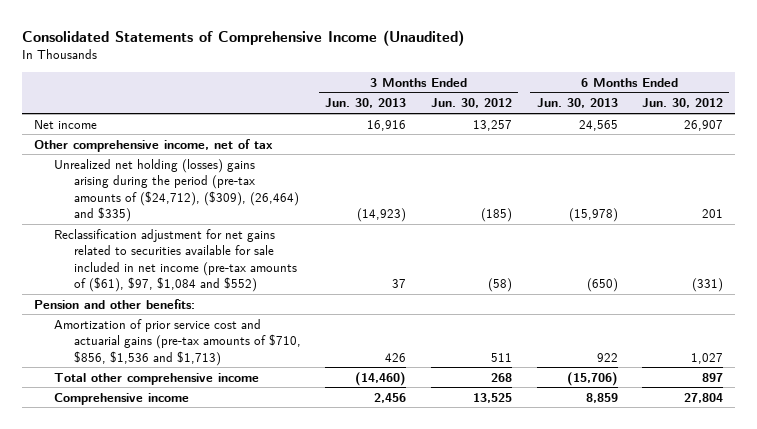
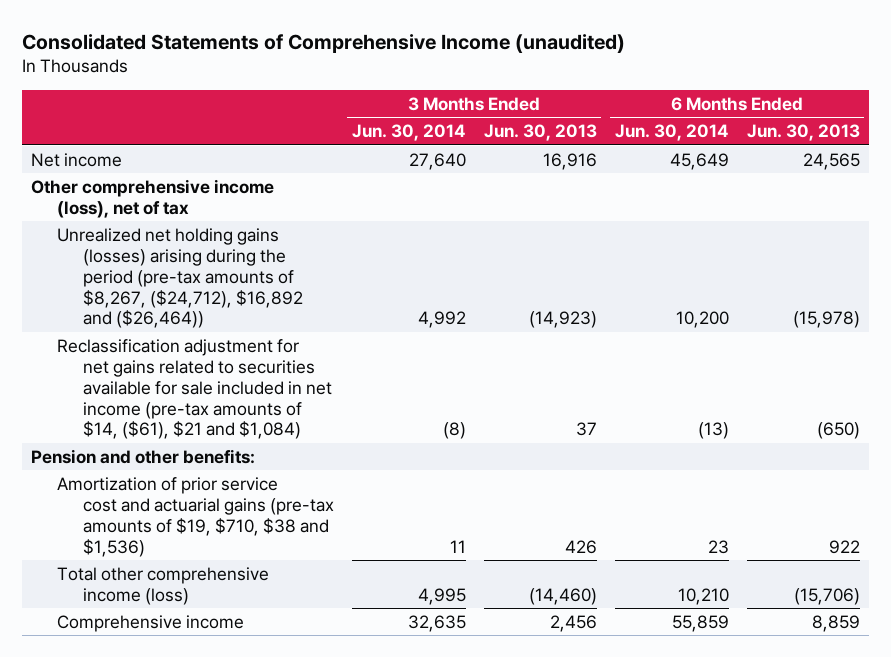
- Consolidated Statements of Comprehensive Income (Unaudited)
+ Consolidated Statements of Comprehensive Income (unaudited)
- | 3 Months Ended Jun. 30, 2013 | 3 Months Ended Jun. 30, 2012 | 6 Months Ended Jun. 30, 2013 | 6 Months Ended Jun. 30, 2012
+ | 3 Months Ended Jun. 30, 2014 | 3 Months Ended Jun. 30, 2013 | 6 Months Ended Jun. 30, 2014 | 6 Months Ended Jun. 30, 2013
- Other comprehensive income, net of tax
- Unrealized net holding (losses) gains arising during the period (pre-tax amounts of ($24,712), ($309), (26,464) and $335) | (14,923) | (185) | (15,978) | 201
- Reclassification adjustment for net gains related to securities available for sale included in net income (pre-tax amounts of ($61), $97, $1,084 and $552) | 37 | (58) | (650) | (331)
+ Other comprehensive income (loss), net of tax
+ Unrealized net holding gains (losses) arising during the period (pre-tax amounts of $8,267, ($24,712), $16,892 and ($26,464)) | 4,992 | (14,923) | 10,200 | (15,978)
+ Reclassification adjustment for net gains related to securities available for sale included in net income (pre-tax amounts of $14, ($61), $21 and $1,084) | (8) | 37 | (13) | (650)
- Amortization of prior service cost and actuarial gains (pre-tax amounts of $710, $856, $1,536 and $1,713) | 426 | 511 | 922 | 1,027
- Total other comprehensive income | (14,460) | 268 | (15,706) | 897
+ Amortization of prior service cost and actuarial gains (pre-tax amounts of $19, $710, $38 and $1,536) | 11 | 426 | 23 | 922
+ Total other comprehensive income (loss) | 4,995 | (14,460) | 10,210 | (15,706)

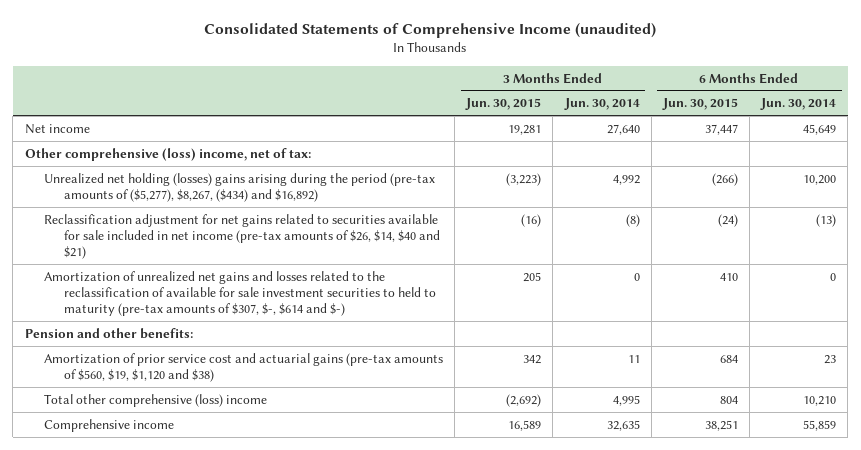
- | 3 Months Ended Jun. 30, 2014 | 3 Months Ended Jun. 30, 2013 | 6 Months Ended Jun. 30, 2014 | 6 Months Ended Jun. 30, 2013
+ | 3 Months Ended Jun. 30, 2015 | 3 Months Ended Jun. 30, 2014 | 6 Months Ended Jun. 30, 2015 | 6 Months Ended Jun. 30, 2014
- Other comprehensive income (loss), net of tax
- Unrealized net holding gains (losses) arising during the period (pre-tax amounts of $8,267, ($24,712), $16,892 and ($26,464)) | 4,992 | (14,923) | 10,200 | (15,978)
- Reclassification adjustment for net gains related to securities available for sale included in net income (pre-tax amounts of $14, ($61), $21 and $1,084) | (8) | 37 | (13) | (650)
+ Other comprehensive (loss) income, net of tax:
+ Unrealized net holding (losses) gains arising during the period (pre-tax amounts of ($5,277), $8,267, ($434) and $16,892) | (3,223) | 4,992 | (266) | 10,200
+ Reclassification adjustment for net gains related to securities available for sale included in net income (pre-tax amounts of $26, $14, $40 and $21) | (16) | (8) | (24) | (13)
+ Amortization of unrealized net gains and losses related to the reclassification of available for sale investment securities to held to maturity (pre-tax amounts of $307, $-, $614 and $-) | 205 | 0 | 410 | 0
- Amortization of prior service cost and actuarial gains (pre-tax amounts of $19, $710, $38 and $1,536) | 11 | 426 | 23 | 922
- Total other comprehensive income (loss) | 4,995 | (14,460) | 10,210 | (15,706)
+ Amortization of prior service cost and actuarial gains (pre-tax amounts of $560, $19, $1,120 and $38) | 342 | 11 | 684 | 23
+ Total other comprehensive (loss) income | (2,692) | 4,995 | 804 | 10,210

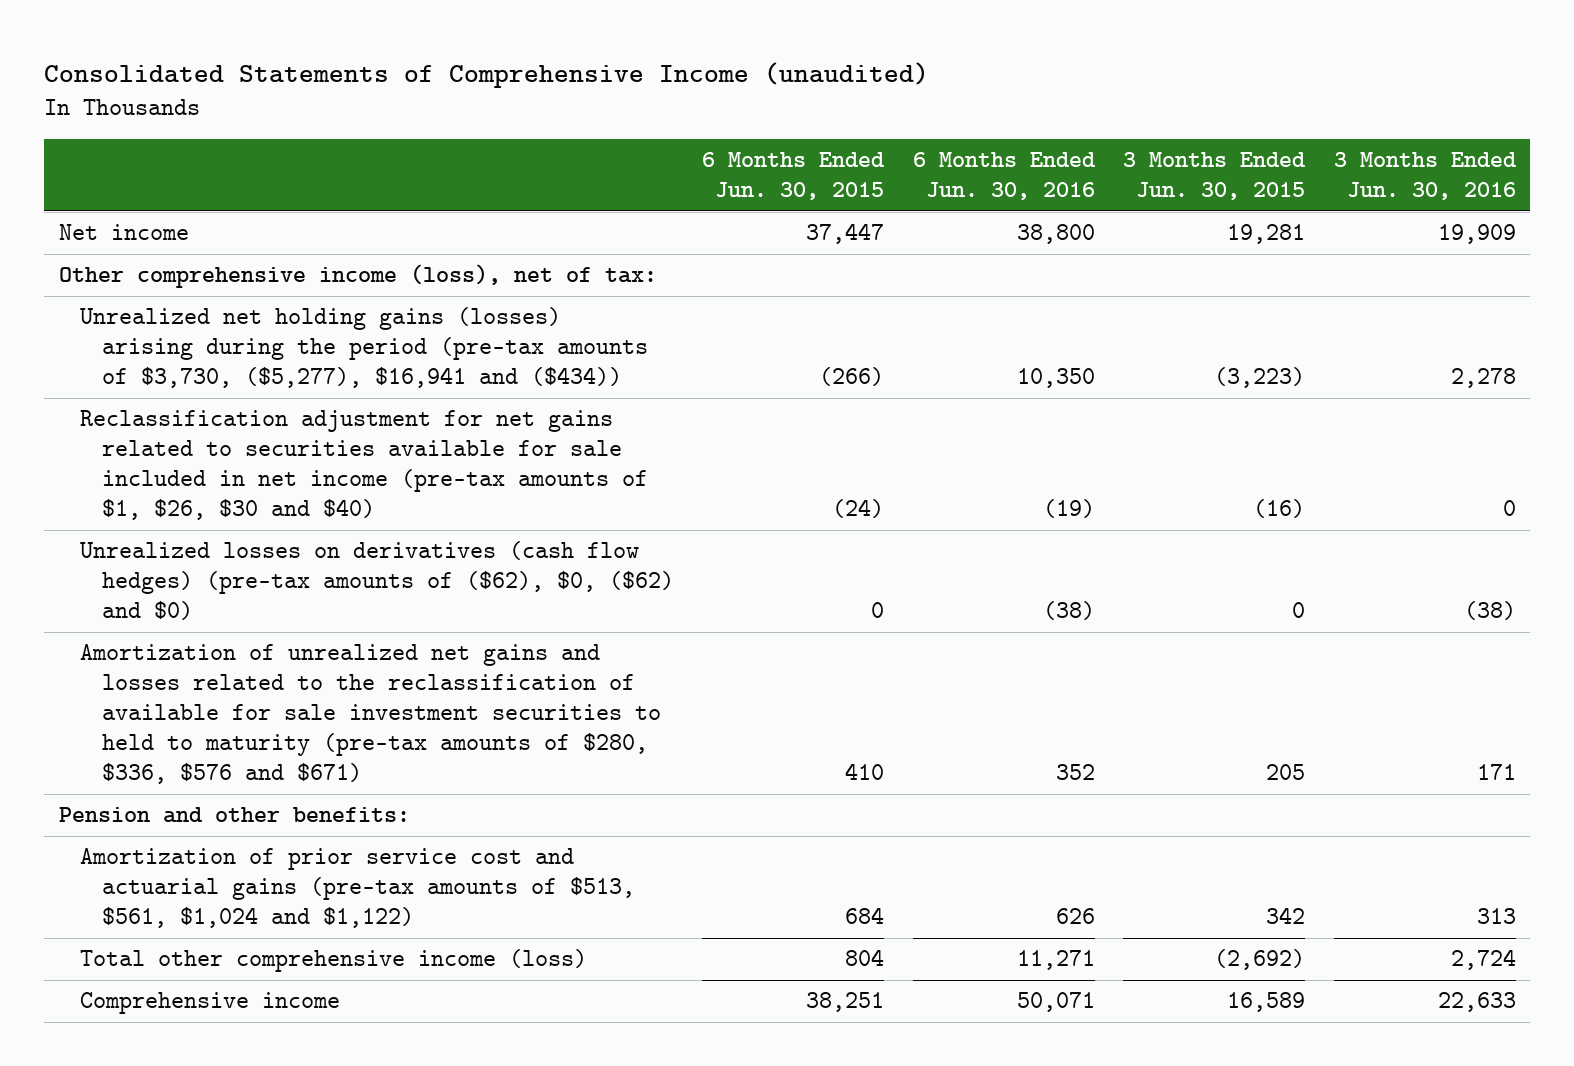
- | 3 Months Ended Jun. 30, 2015 | 3 Months Ended Jun. 30, 2014 | 6 Months Ended Jun. 30, 2015 | 6 Months Ended Jun. 30, 2014
+ | 6 Months Ended Jun. 30, 2015 | 6 Months Ended Jun. 30, 2016 | 3 Months Ended Jun. 30, 2015 | 3 Months Ended Jun. 30, 2016
- Other comprehensive (loss) income, net of tax:
- Unrealized net holding (losses) gains arising during the period (pre-tax amounts of ($5,277), $8,267, ($434) and $16,892) | (3,223) | 4,992 | (266) | 10,200
- Reclassification adjustment for net gains related to securities available for sale included in net income (pre-tax amounts of $26, $14, $40 and $21) | (16) | (8) | (24) | (13)
- Amortization of unrealized net gains and losses related to the reclassification of available for sale investment securities to held to maturity (pre-tax amounts of $307, $-, $614 and $-) | 205 | 0 | 410 | 0
+ Other comprehensive income (loss), net of tax:
+ Unrealized net holding gains (losses) arising during the period (pre-tax amounts of $3,730, ($5,277), $16,941 and ($434)) | (266) | 10,350 | (3,223) | 2,278
+ Reclassification adjustment for net gains related to securities available for sale included in net income (pre-tax amounts of $1, $26, $30 and $40) | (24) | (19) | (16) | 0
+ Unrealized losses on derivatives (cash flow hedges) (pre-tax amounts of ($62), $0, ($62) and $0) | 0 | (38) | 0 | (38)
+ Amortization of unrealized net gains and losses related to the reclassification of available for sale investment securities to held to maturity (pre-tax amounts of $280, $336, $576 and $671) | 410 | 352 | 205 | 171
- Amortization of prior service cost and actuarial gains (pre-tax amounts of $560, $19, $1,120 and $38) | 342 | 11 | 684 | 23
- Total other comprehensive (loss) income | (2,692) | 4,995 | 804 | 10,210
+ Amortization of prior service cost and actuarial gains (pre-tax amounts of $513, $561, $1,024 and $1,122) | 684 | 626 | 342 | 313
+ Total other comprehensive income (loss) | 804 | 11,271 | (2,692) | 2,724

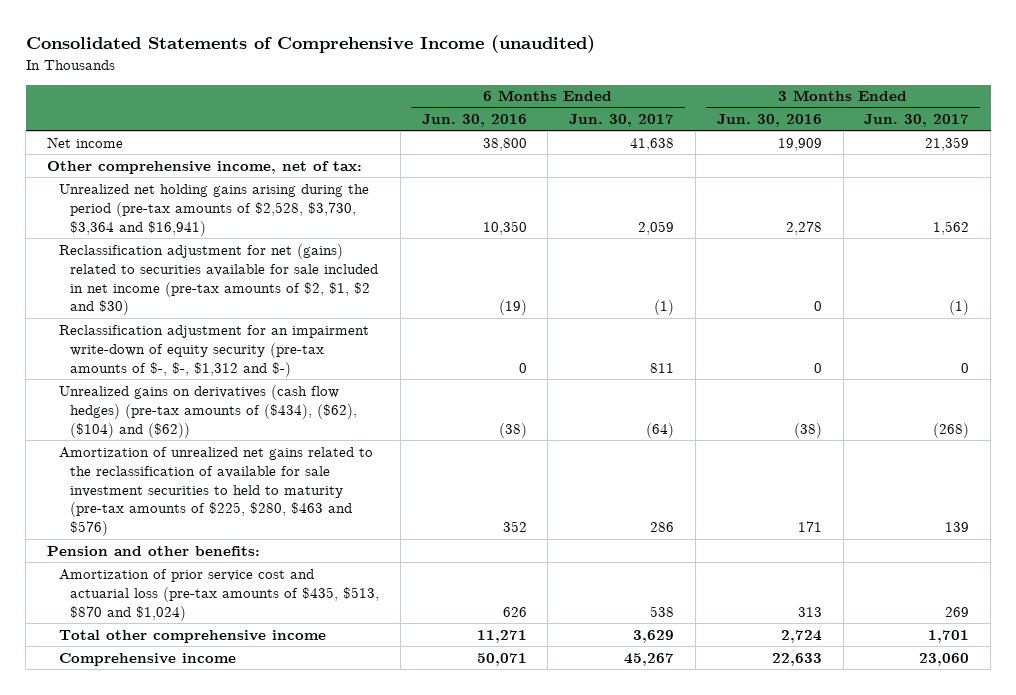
- | 6 Months Ended Jun. 30, 2015 | 6 Months Ended Jun. 30, 2016 | 3 Months Ended Jun. 30, 2015 | 3 Months Ended Jun. 30, 2016
+ | 6 Months Ended Jun. 30, 2016 | 6 Months Ended Jun. 30, 2017 | 3 Months Ended Jun. 30, 2016 | 3 Months Ended Jun. 30, 2017
- Other comprehensive income (loss), net of tax:
- Unrealized net holding gains (losses) arising during the period (pre-tax amounts of $3,730, ($5,277), $16,941 and ($434)) | (266) | 10,350 | (3,223) | 2,278
- Reclassification adjustment for net gains related to securities available for sale included in net income (pre-tax amounts of $1, $26, $30 and $40) | (24) | (19) | (16) | 0
- Unrealized losses on derivatives (cash flow hedges) (pre-tax amounts of ($62), $0, ($62) and $0) | 0 | (38) | 0 | (38)
- Amortization of unrealized net gains and losses related to the reclassification of available for sale investment securities to held to maturity (pre-tax amounts of $280, $336, $576 and $671) | 410 | 352 | 205 | 171
+ Other comprehensive income, net of tax:
+ Unrealized net holding gains arising during the period (pre-tax amounts of $2,528, $3,730, $3,364 and $16,941) | 10,350 | 2,059 | 2,278 | 1,562
+ Reclassification adjustment for net (gains) related to securities available for sale included in net income (pre-tax amounts of $2, $1, $2 and $30) | (19) | (1) | 0 | (1)
+ Reclassification adjustment for an impairment write-down of equity security (pre-tax amounts of $-, $-, $1,312 and $-) | 0 | 811 | 0 | 0
+ Unrealized gains on derivatives (cash flow hedges) (pre-tax amounts of ($434), ($62), ($104) and ($62)) | (38) | (64) | (38) | (268)
+ Amortization of unrealized net gains related to the reclassification of available for sale investment securities to held to maturity (pre-tax amounts of $225, $280, $463 and $576) | 352 | 286 | 171 | 139
- Amortization of prior service cost and actuarial gains (pre-tax amounts of $513, $561, $1,024 and $1,122) | 684 | 626 | 342 | 313
- Total other comprehensive income (loss) | 804 | 11,271 | (2,692) | 2,724
+ Amortization of prior service cost and actuarial loss (pre-tax amounts of $435, $513, $870 and $1,024) | 626 | 538 | 313 | 269
+ Total other comprehensive income | 11,271 | 3,629 | 2,724 | 1,701

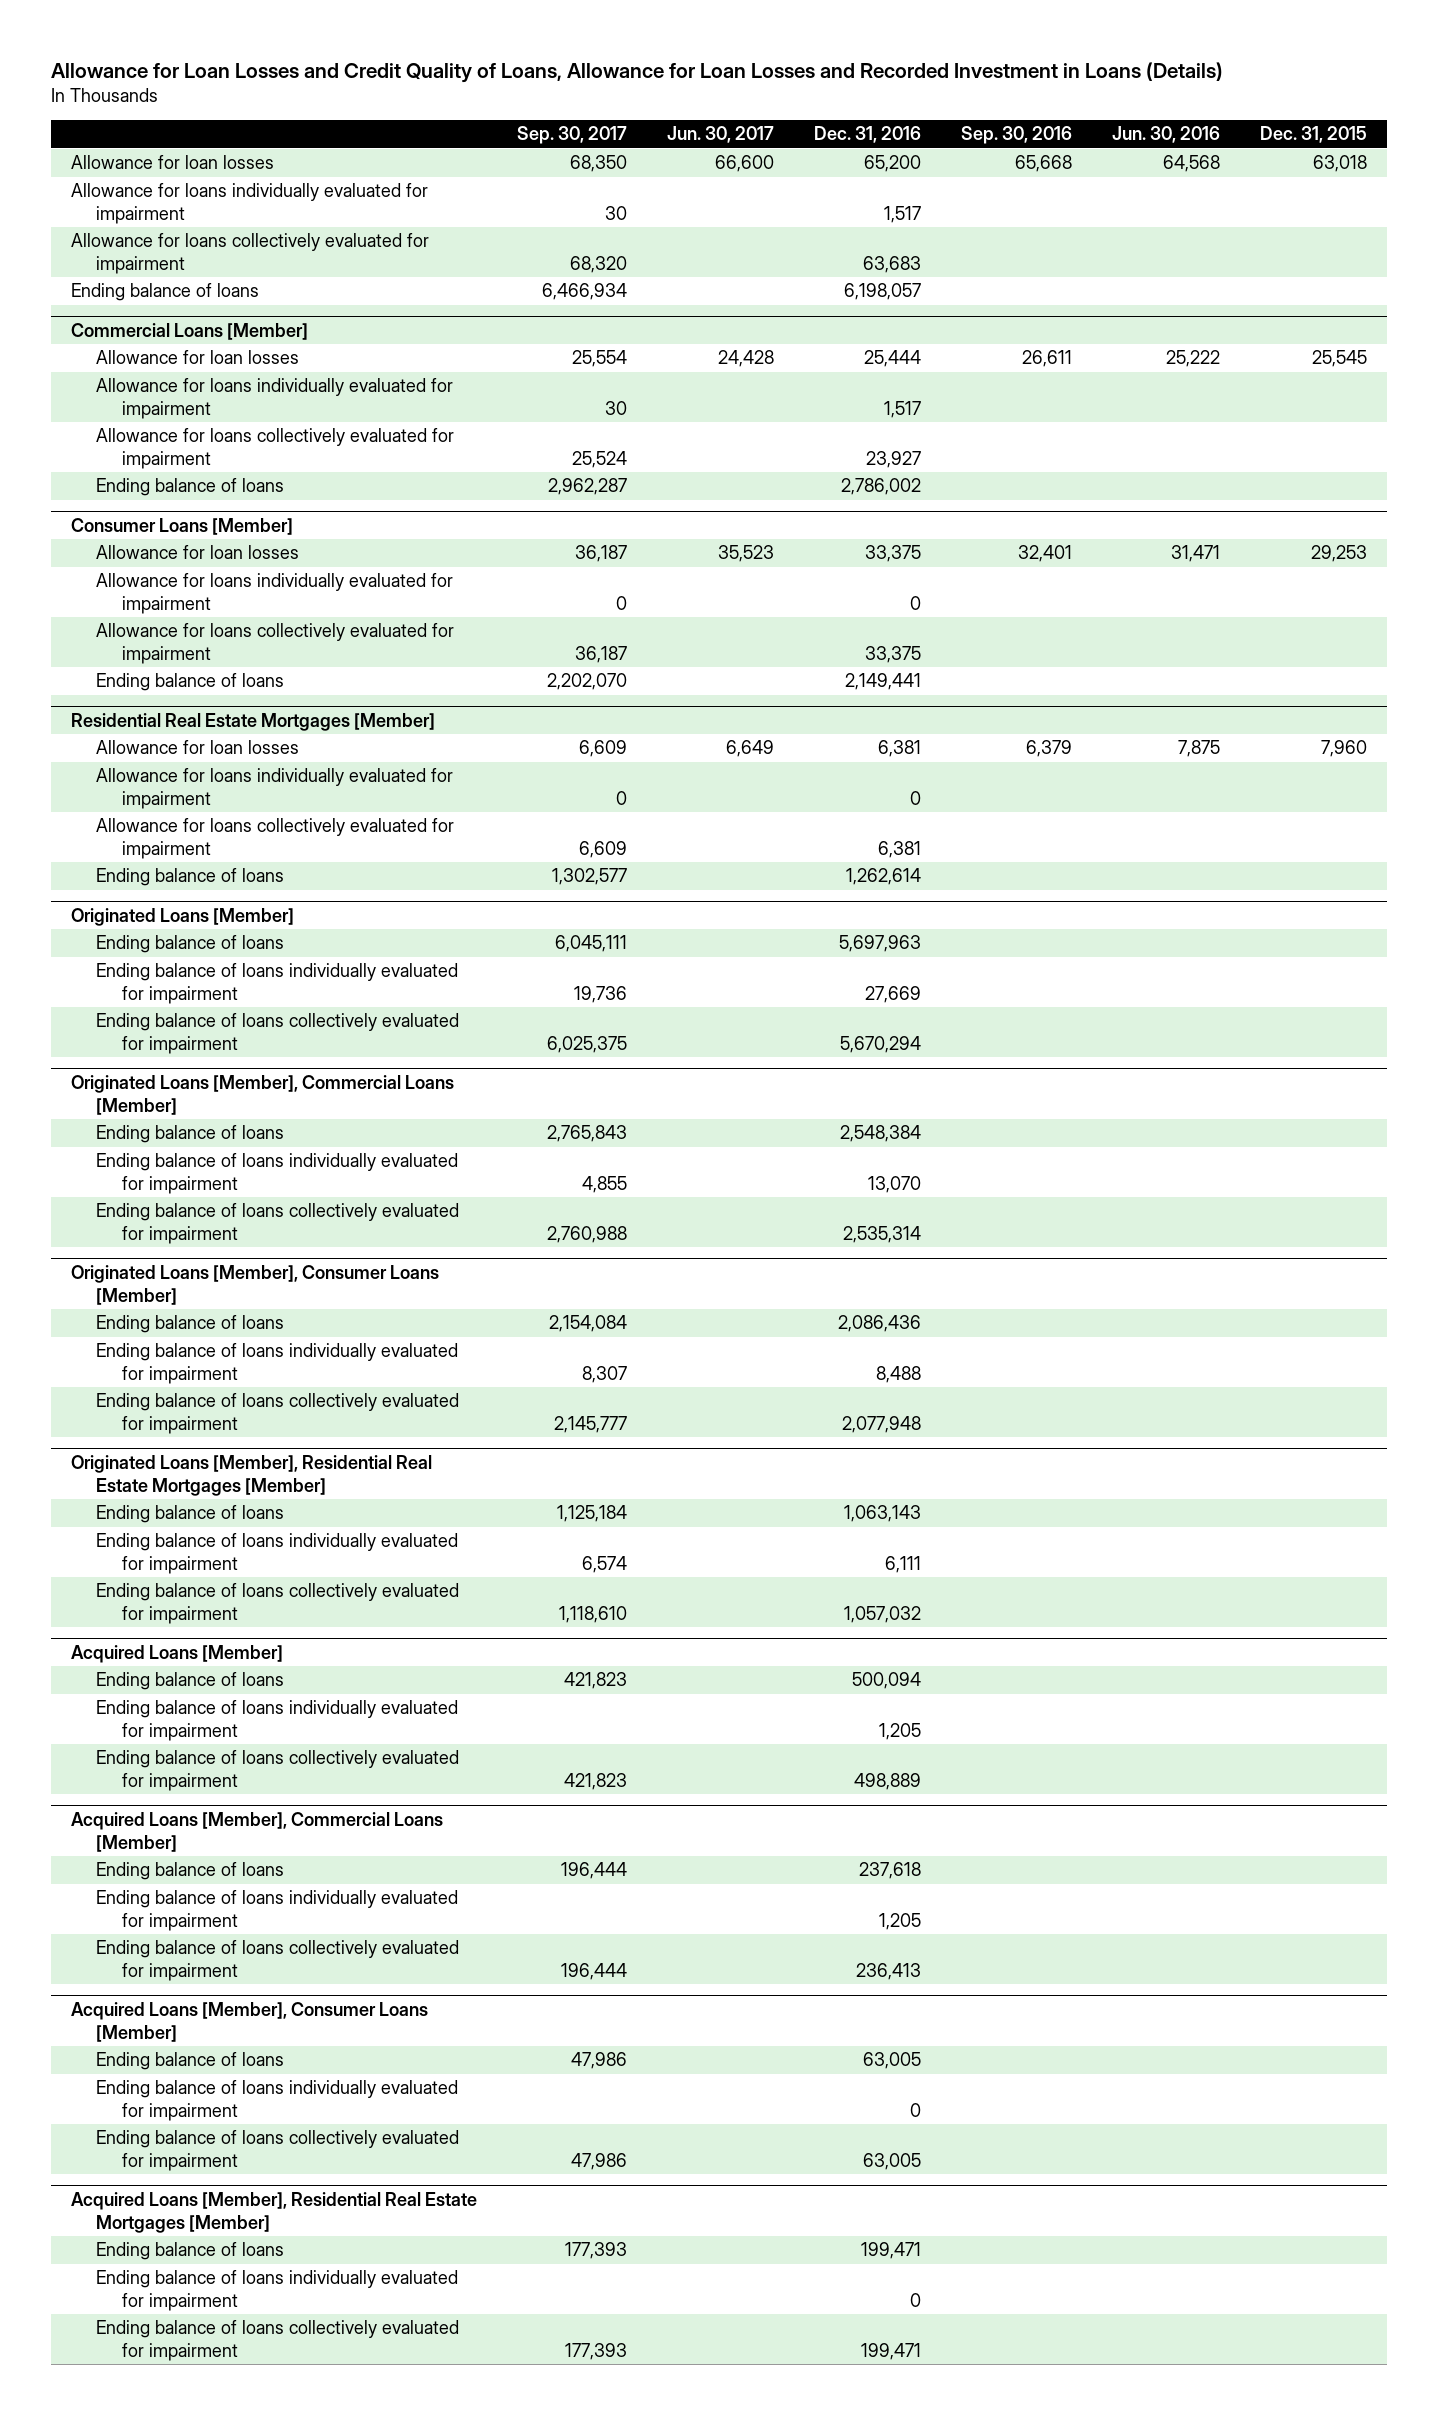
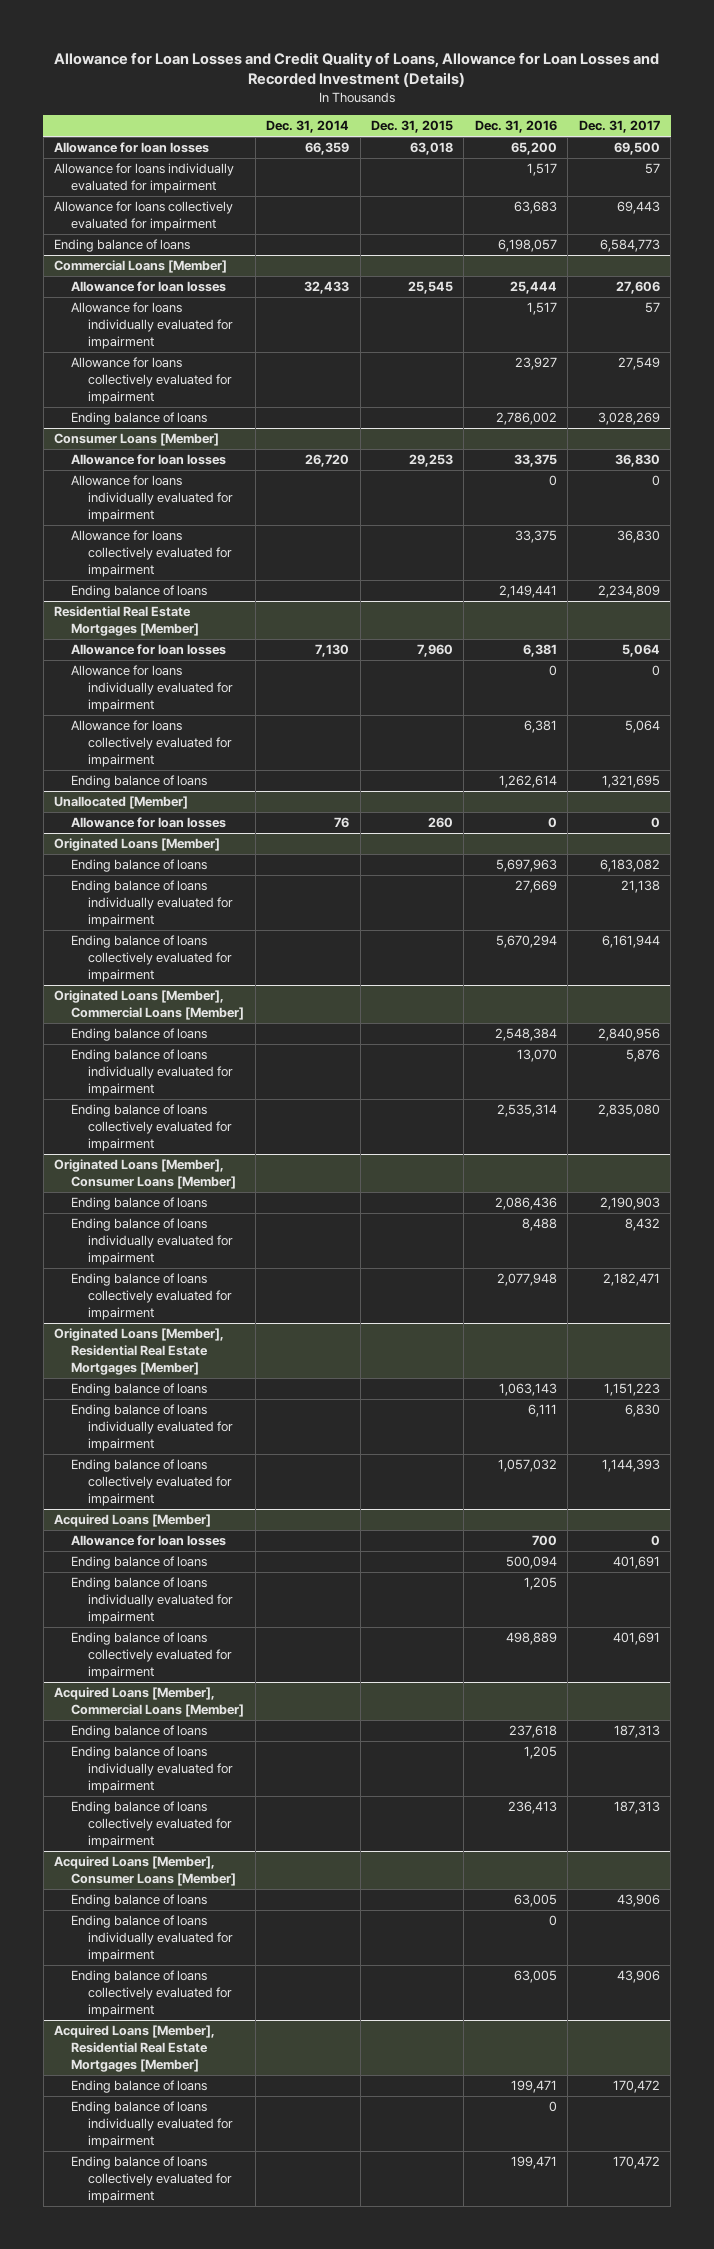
- Allowance for Loan Losses and Credit Quality of Loans, Allowance for Loan Losses and Recorded Investment in Loans (Details)
+ Allowance for Loan Losses and Credit Quality of Loans, Allowance for Loan Losses and Recorded Investment (Details)
- | Sep. 30, 2017 | Jun. 30, 2017 | Dec. 31, 2016 | Sep. 30, 2016 | Jun. 30, 2016 | Dec. 31, 2015
+ | Dec. 31, 2014 | Dec. 31, 2015 | Dec. 31, 2016 | Dec. 31, 2017
+ Unallocated [Member]
+ Allowance for loan losses | 76 | 260 | 0 | 0
@ Acquired Loans [Member]
+ Allowance for loan losses | | | 700 | 0

